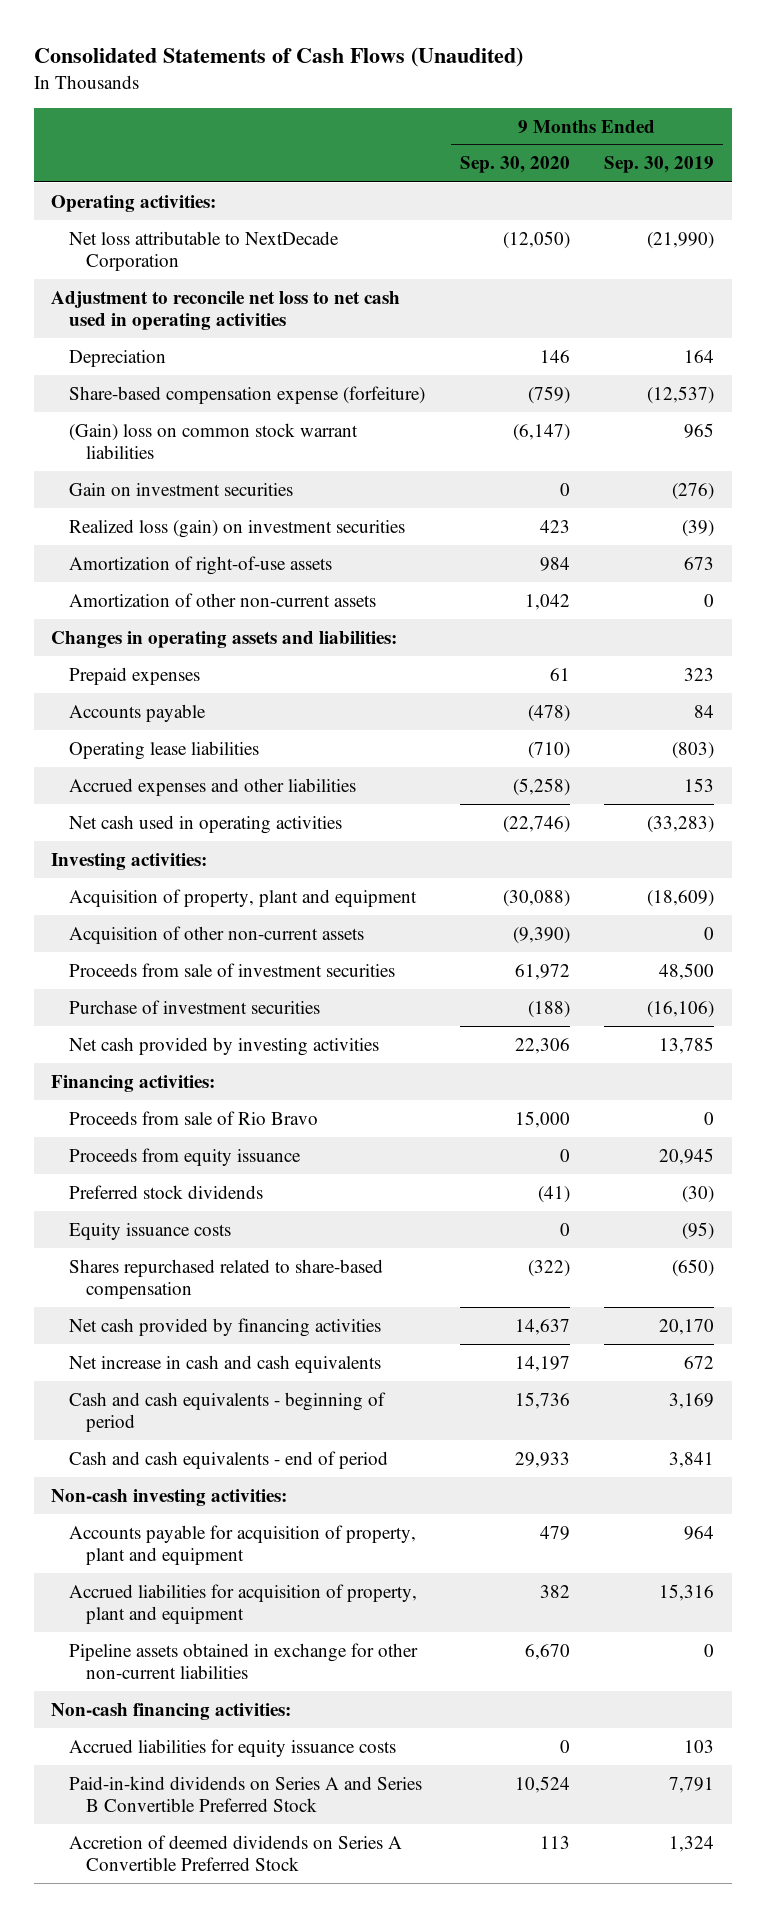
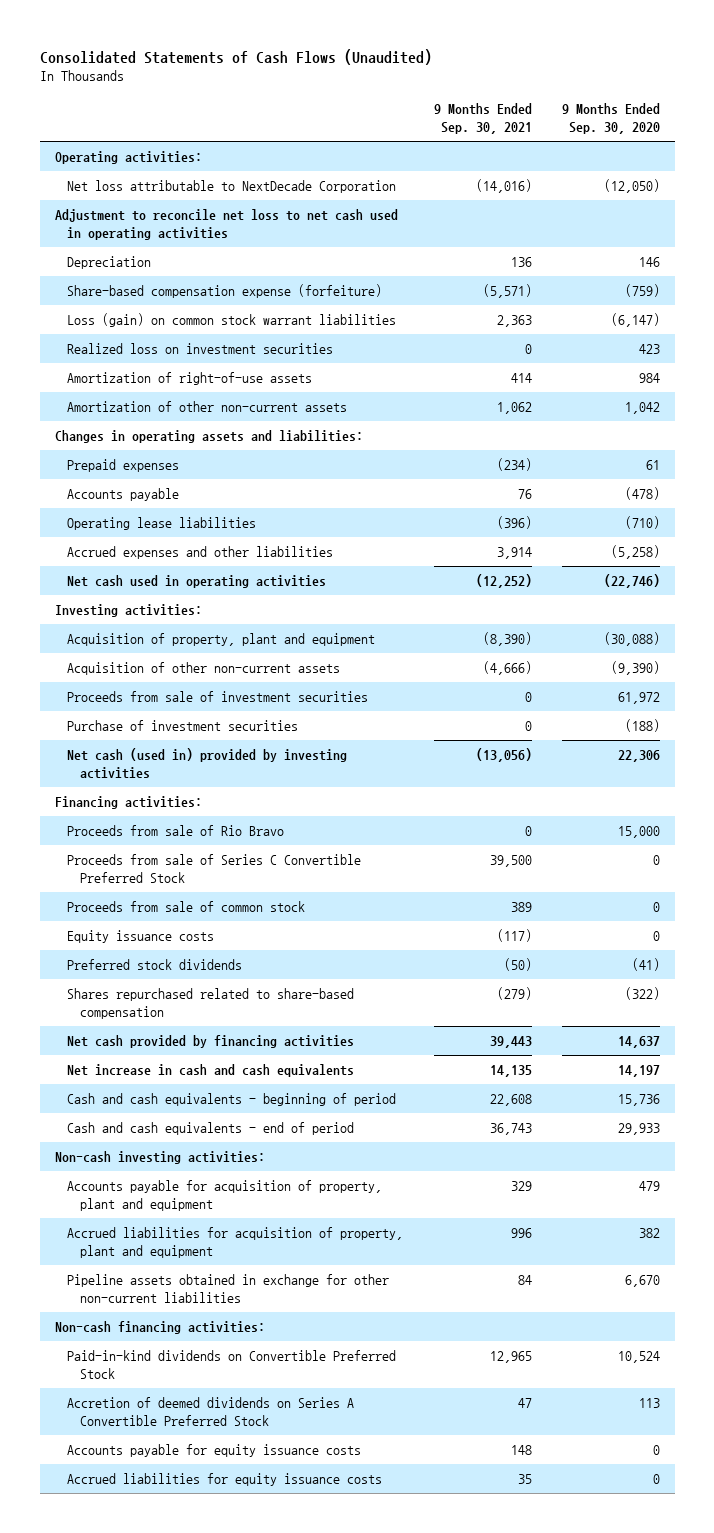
- | 9 Months Ended Sep. 30, 2020 | 9 Months Ended Sep. 30, 2019
+ | 9 Months Ended Sep. 30, 2021 | 9 Months Ended Sep. 30, 2020
- (Gain) loss on common stock warrant liabilities | (6,147) | 965
- Gain on investment securities | 0 | (276)
- Realized loss (gain) on investment securities | 423 | (39)
+ Loss (gain) on common stock warrant liabilities | 2,363 | (6,147)
+ Realized loss on investment securities | 0 | 423
- Net cash provided by investing activities | 22,306 | 13,785
+ Net cash (used in) provided by investing activities | (13,056) | 22,306
- Proceeds from equity issuance | 0 | 20,945
+ Proceeds from sale of Series C Convertible Preferred Stock | 39,500 | 0
+ Proceeds from sale of common stock | 389 | 0
moved down: Preferred stock dividends | (50) | (41)
- Paid-in-kind dividends on Series A and Series B Convertible Preferred Stock | 10,524 | 7,791
+ Paid-in-kind dividends on Convertible Preferred Stock | 12,965 | 10,524
+ Accounts payable for equity issuance costs | 148 | 0
moved down: Accrued liabilities for equity issuance costs | 35 | 0

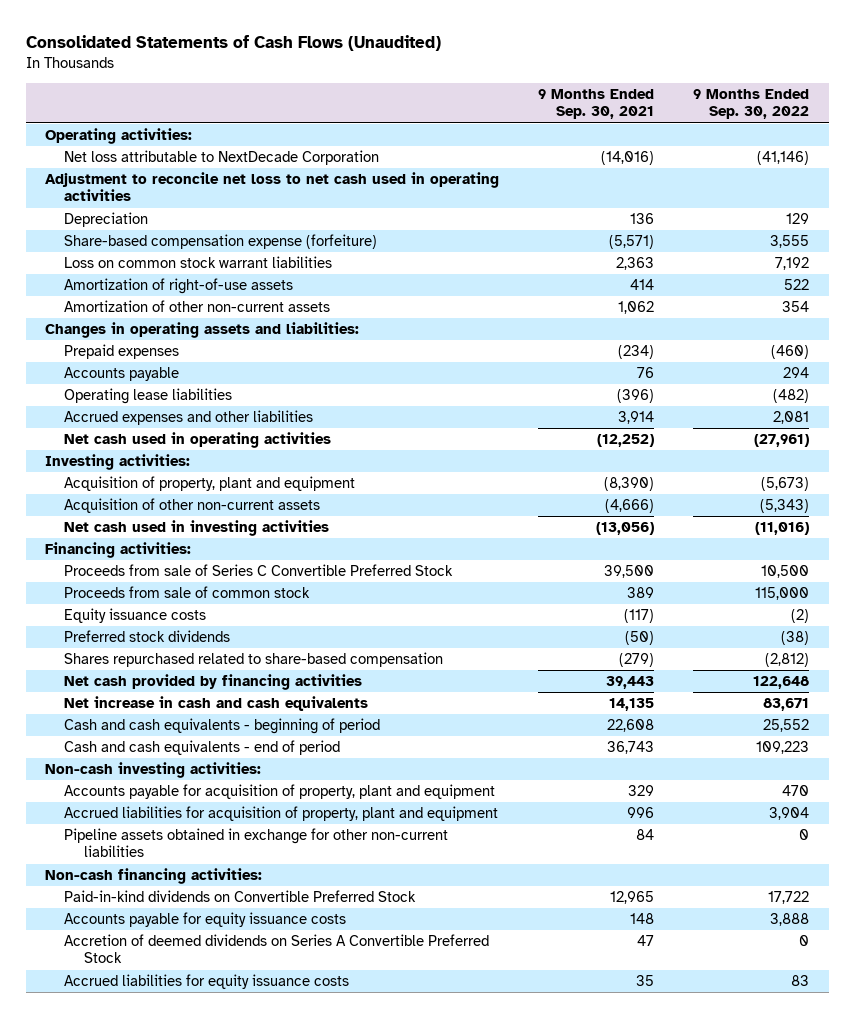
- | 9 Months Ended Sep. 30, 2021 | 9 Months Ended Sep. 30, 2020
+ | 9 Months Ended Sep. 30, 2021 | 9 Months Ended Sep. 30, 2022
- Loss (gain) on common stock warrant liabilities | 2,363 | (6,147)
- Realized loss on investment securities | 0 | 423
+ Loss on common stock warrant liabilities | 2,363 | 7,192
- Proceeds from sale of investment securities | 0 | 61,972
- Purchase of investment securities | 0 | (188)
- Net cash (used in) provided by investing activities | (13,056) | 22,306
+ Net cash used in investing activities | (13,056) | (11,016)
- Proceeds from sale of Rio Bravo | 0 | 15,000
moved down: Accretion of deemed dividends on Series A Convertible Preferred Stock | 47 | 0

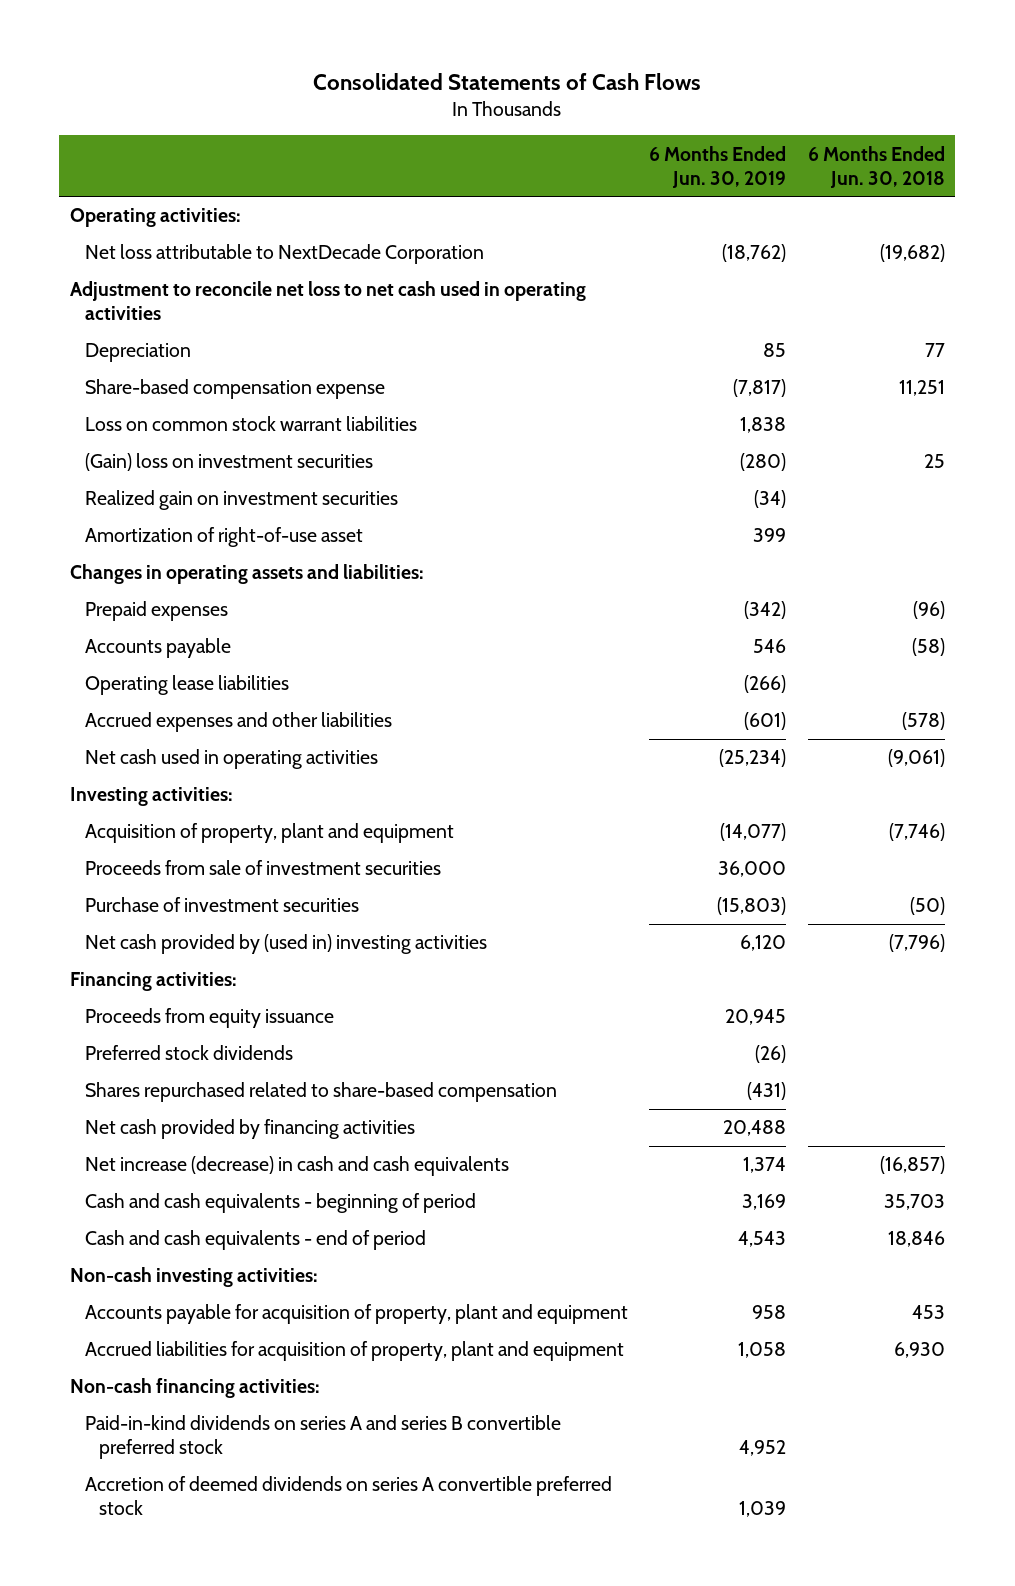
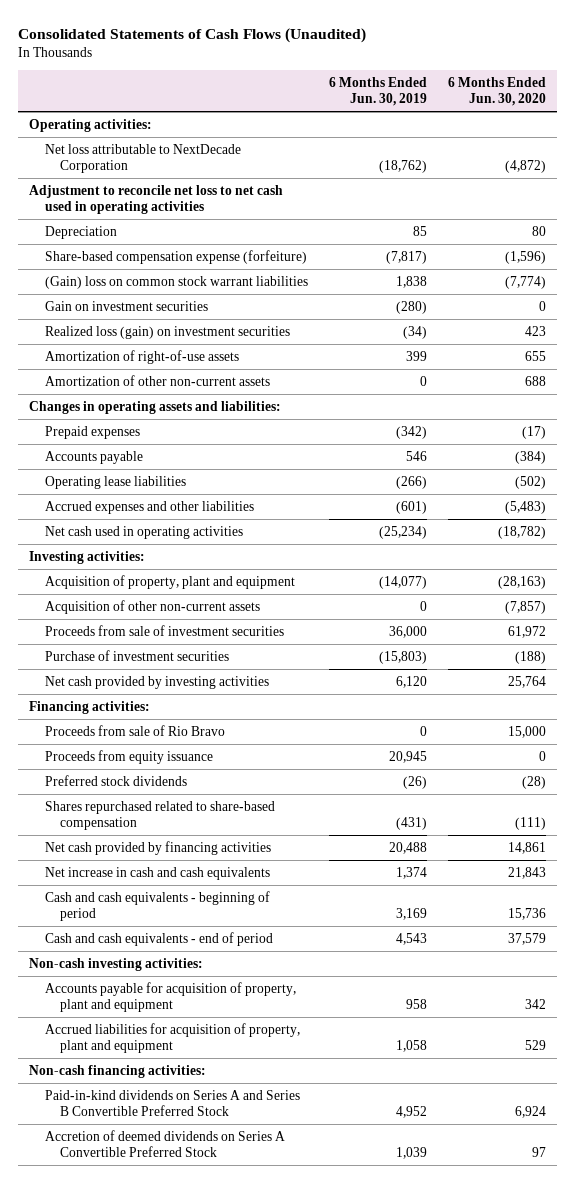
- Consolidated Statements of Cash Flows
+ Consolidated Statements of Cash Flows (Unaudited)
- | 6 Months Ended Jun. 30, 2019 | 6 Months Ended Jun. 30, 2018
+ | 6 Months Ended Jun. 30, 2019 | 6 Months Ended Jun. 30, 2020
- Share-based compensation expense | (7,817) | 11,251
- Loss on common stock warrant liabilities | 1,838 |
- (Gain) loss on investment securities | (280) | 25
- Realized gain on investment securities | (34) |
- Amortization of right-of-use asset | 399 |
+ Share-based compensation expense (forfeiture) | (7,817) | (1,596)
+ (Gain) loss on common stock warrant liabilities | 1,838 | (7,774)
+ Gain on investment securities | (280) | 0
+ Realized loss (gain) on investment securities | (34) | 423
+ Amortization of right-of-use assets | 399 | 655
+ Amortization of other non-current assets | 0 | 688
+ Acquisition of other non-current assets | 0 | (7,857)
- Net cash provided by (used in) investing activities | 6,120 | (7,796)
+ Net cash provided by investing activities | 6,120 | 25,764
+ Proceeds from sale of Rio Bravo | 0 | 15,000
- Net increase (decrease) in cash and cash equivalents | 1,374 | (16,857)
+ Net increase in cash and cash equivalents | 1,374 | 21,843
- Paid-in-kind dividends on series A and series B convertible preferred stock | 4,952 |
- Accretion of deemed dividends on series A convertible preferred stock | 1,039 |
+ Paid-in-kind dividends on Series A and Series B Convertible Preferred Stock | 4,952 | 6,924
+ Accretion of deemed dividends on Series A Convertible Preferred Stock | 1,039 | 97

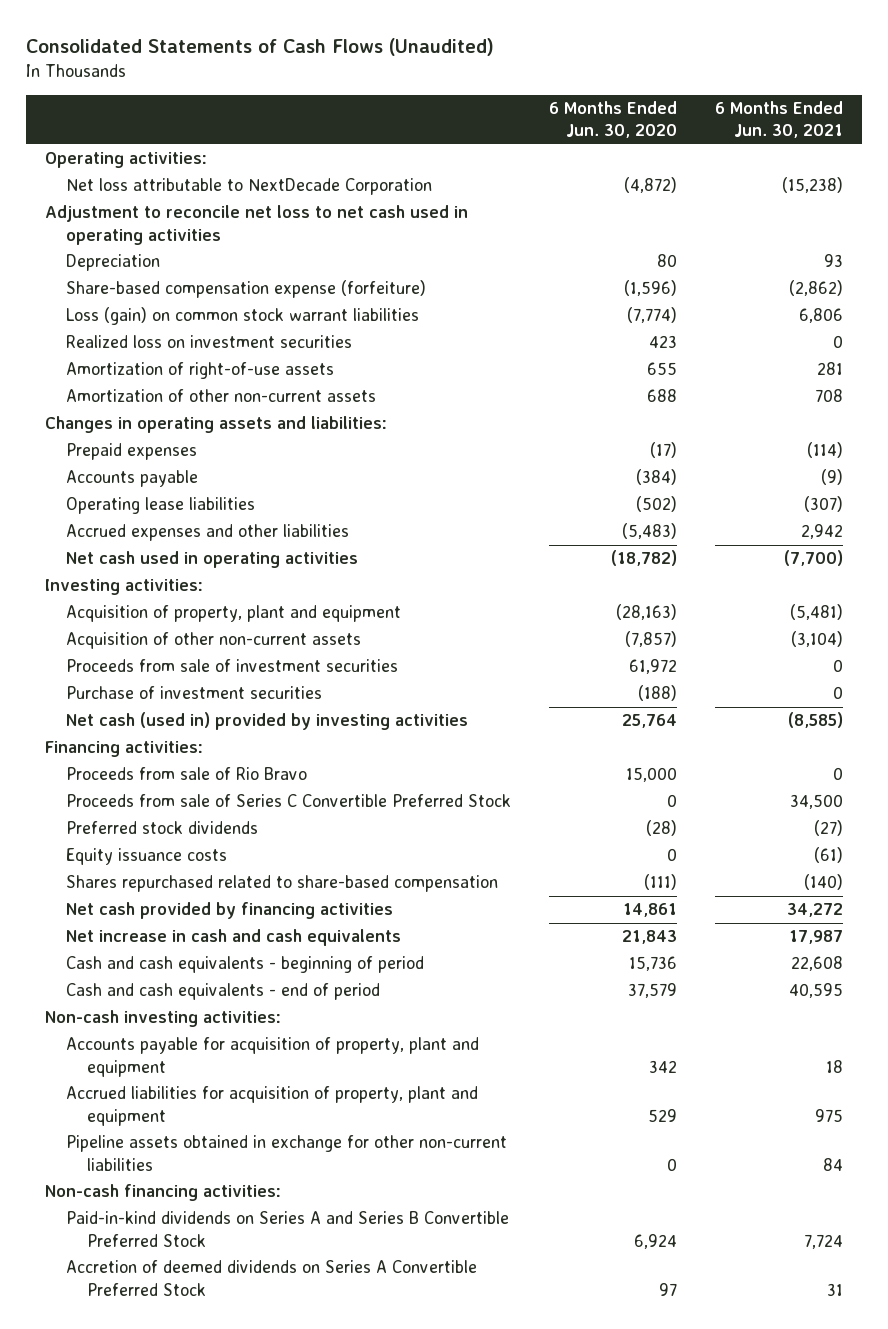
- | 6 Months Ended Jun. 30, 2019 | 6 Months Ended Jun. 30, 2020
+ | 6 Months Ended Jun. 30, 2020 | 6 Months Ended Jun. 30, 2021
- (Gain) loss on common stock warrant liabilities | 1,838 | (7,774)
- Gain on investment securities | (280) | 0
- Realized loss (gain) on investment securities | (34) | 423
+ Loss (gain) on common stock warrant liabilities | (7,774) | 6,806
+ Realized loss on investment securities | 423 | 0
- Net cash provided by investing activities | 6,120 | 25,764
+ Net cash (used in) provided by investing activities | 25,764 | (8,585)
- Proceeds from equity issuance | 20,945 | 0
+ Proceeds from sale of Series C Convertible Preferred Stock | 0 | 34,500
+ Equity issuance costs | 0 | (61)
+ Pipeline assets obtained in exchange for other non-current liabilities | 0 | 84

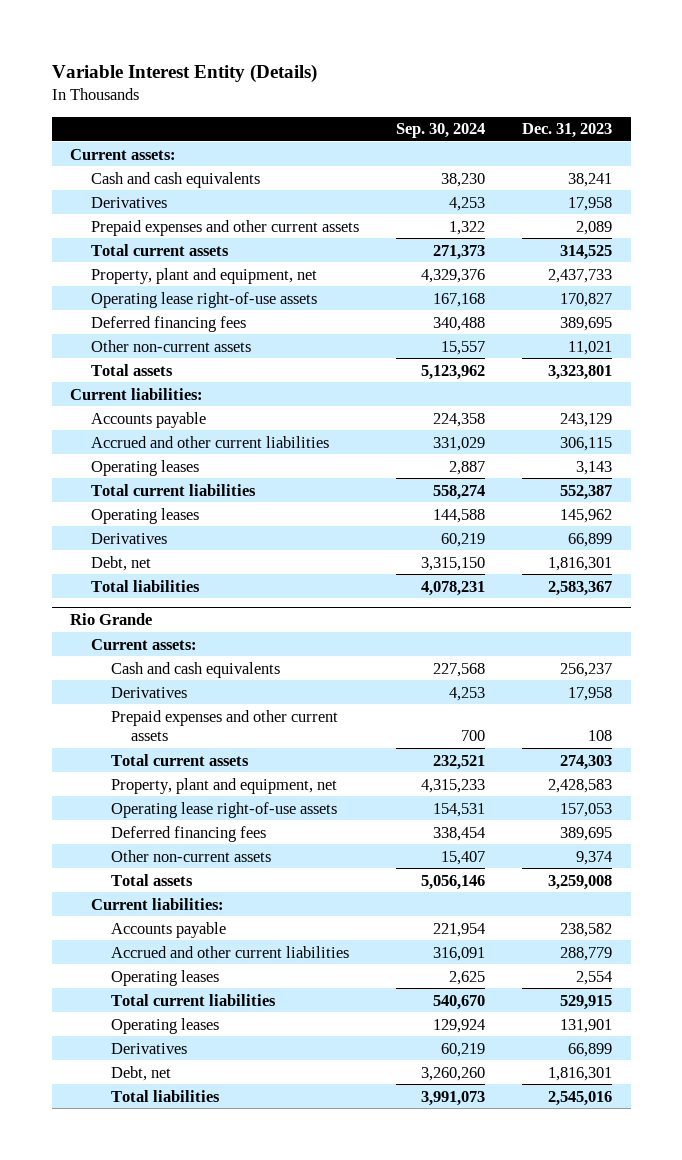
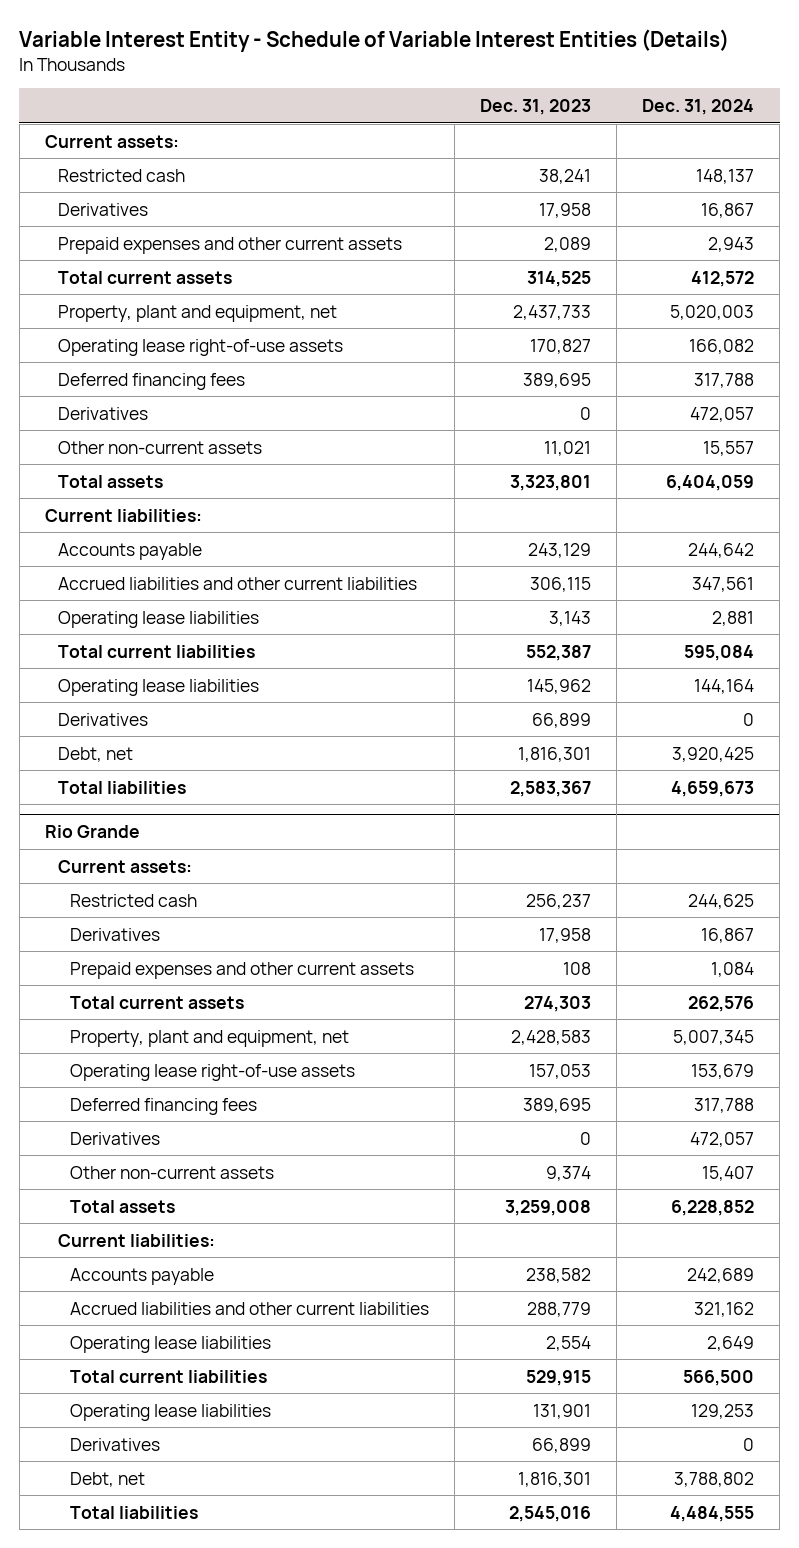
- Variable Interest Entity (Details)
+ Variable Interest Entity - Schedule of Variable Interest Entities (Details)
- | Sep. 30, 2024 | Dec. 31, 2023
+ | Dec. 31, 2023 | Dec. 31, 2024
- Cash and cash equivalents | 38,230 | 38,241
+ Restricted cash | 38,241 | 148,137
+ Derivatives | 0 | 472,057
- Accrued and other current liabilities | 331,029 | 306,115
- Operating leases | 2,887 | 3,143
+ Accrued liabilities and other current liabilities | 306,115 | 347,561
+ Operating lease liabilities | 3,143 | 2,881
- Operating leases | 144,588 | 145,962
+ Operating lease liabilities | 145,962 | 144,164
@ Rio Grande
- Cash and cash equivalents | 227,568 | 256,237
+ Restricted cash | 256,237 | 244,625
+ Derivatives | 0 | 472,057
- Accrued and other current liabilities | 316,091 | 288,779
- Operating leases | 2,625 | 2,554
+ Accrued liabilities and other current liabilities | 288,779 | 321,162
+ Operating lease liabilities | 2,554 | 2,649
- Operating leases | 129,924 | 131,901
+ Operating lease liabilities | 131,901 | 129,253

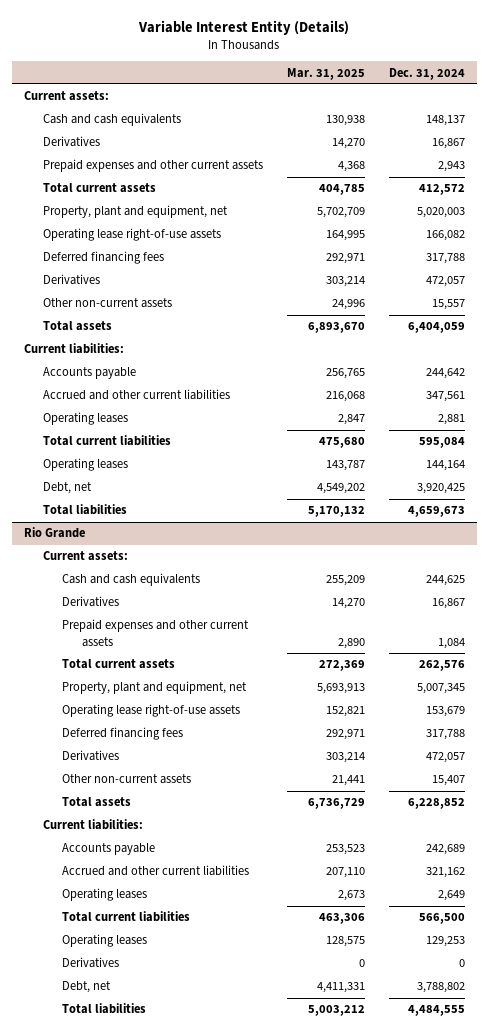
- Variable Interest Entity - Schedule of Variable Interest Entities (Details)
+ Variable Interest Entity (Details)
- | Dec. 31, 2023 | Dec. 31, 2024
+ | Mar. 31, 2025 | Dec. 31, 2024
- Restricted cash | 38,241 | 148,137
+ Cash and cash equivalents | 130,938 | 148,137
- Accrued liabilities and other current liabilities | 306,115 | 347,561
- Operating lease liabilities | 3,143 | 2,881
+ Accrued and other current liabilities | 216,068 | 347,561
+ Operating leases | 2,847 | 2,881
- Operating lease liabilities | 145,962 | 144,164
- Derivatives | 66,899 | 0
+ Operating leases | 143,787 | 144,164
@ Rio Grande
- Restricted cash | 256,237 | 244,625
+ Cash and cash equivalents | 255,209 | 244,625
- Accrued liabilities and other current liabilities | 288,779 | 321,162
- Operating lease liabilities | 2,554 | 2,649
+ Accrued and other current liabilities | 207,110 | 321,162
+ Operating leases | 2,673 | 2,649
- Operating lease liabilities | 131,901 | 129,253
+ Operating leases | 128,575 | 129,253

